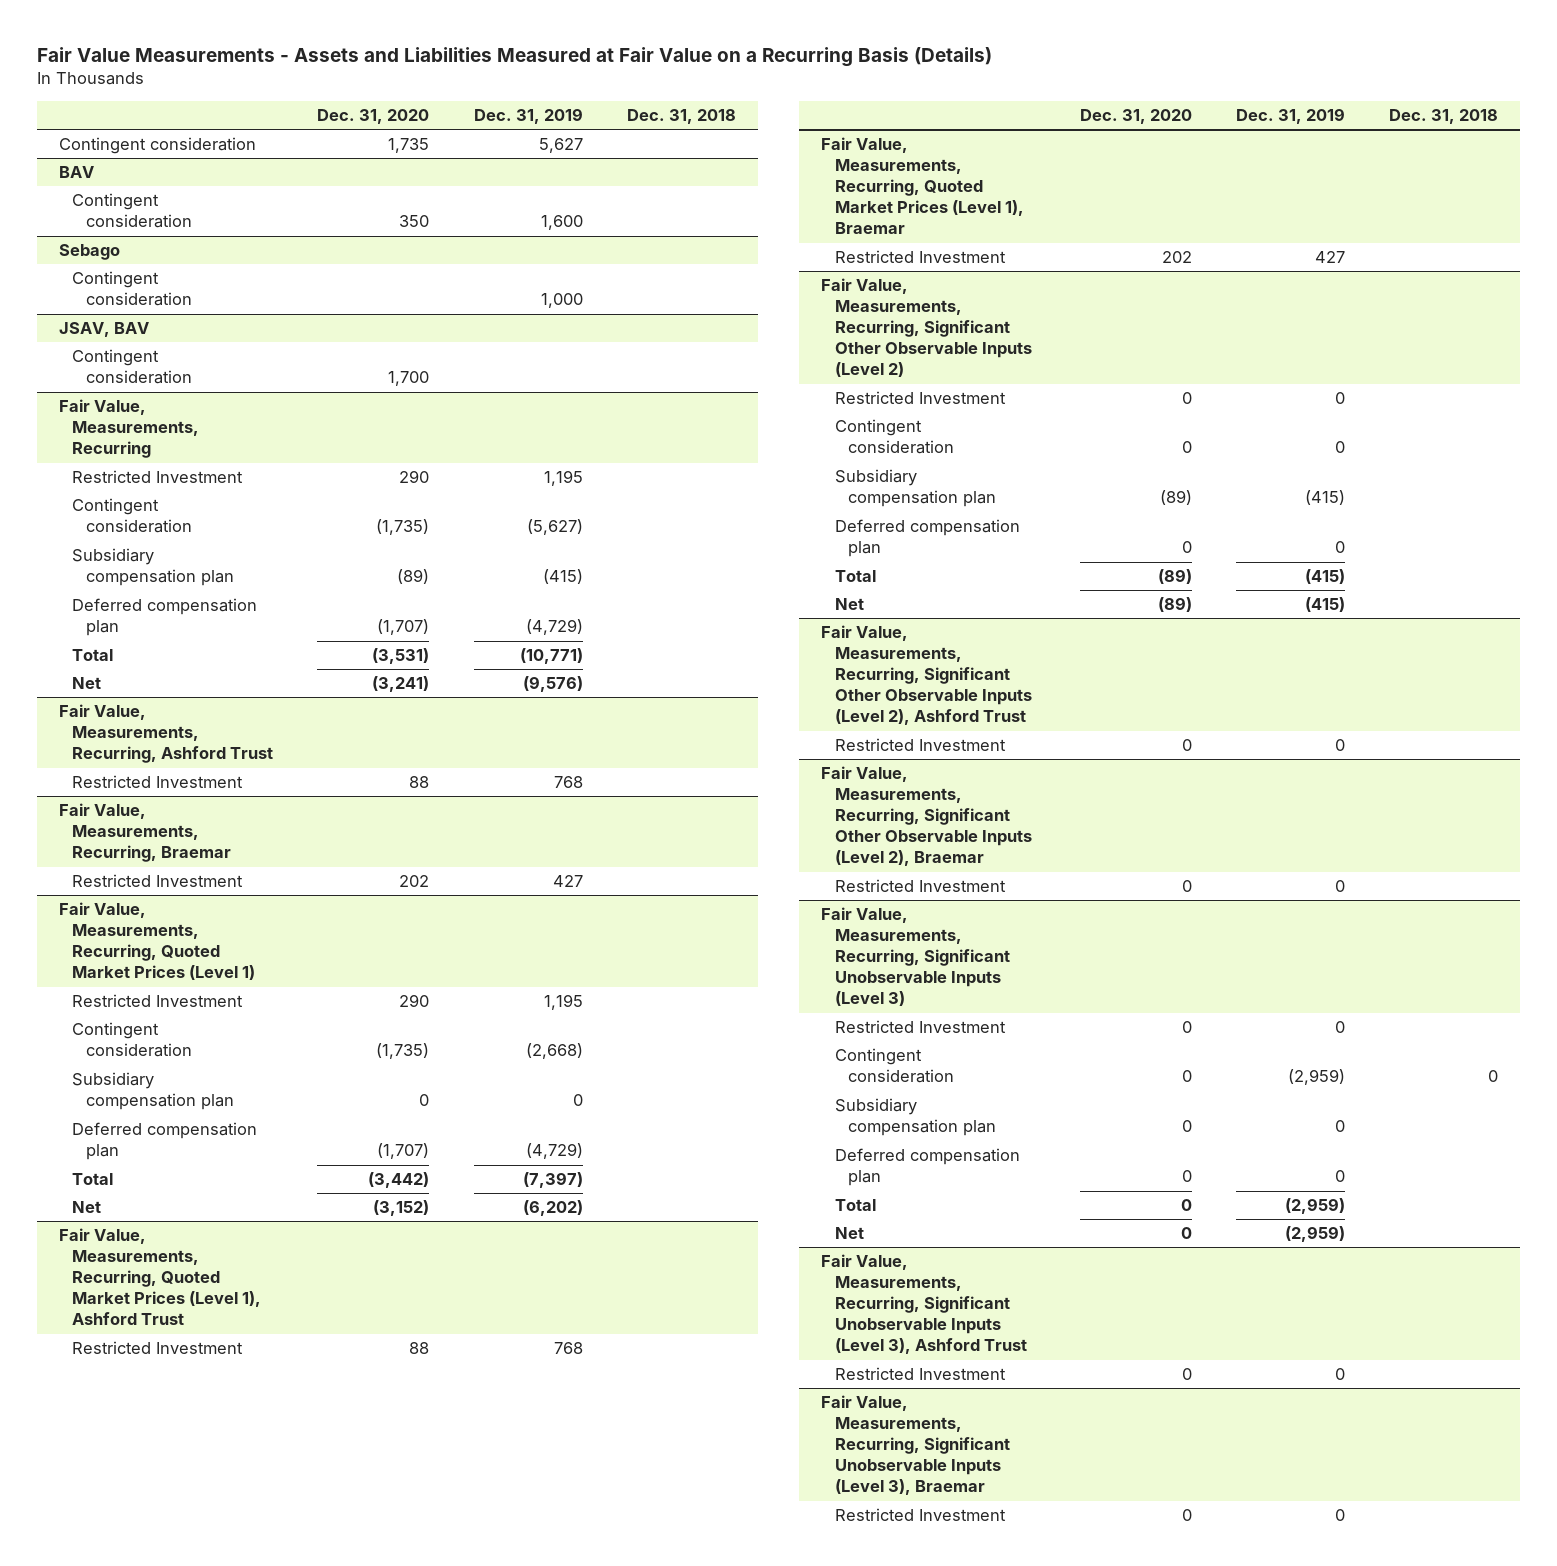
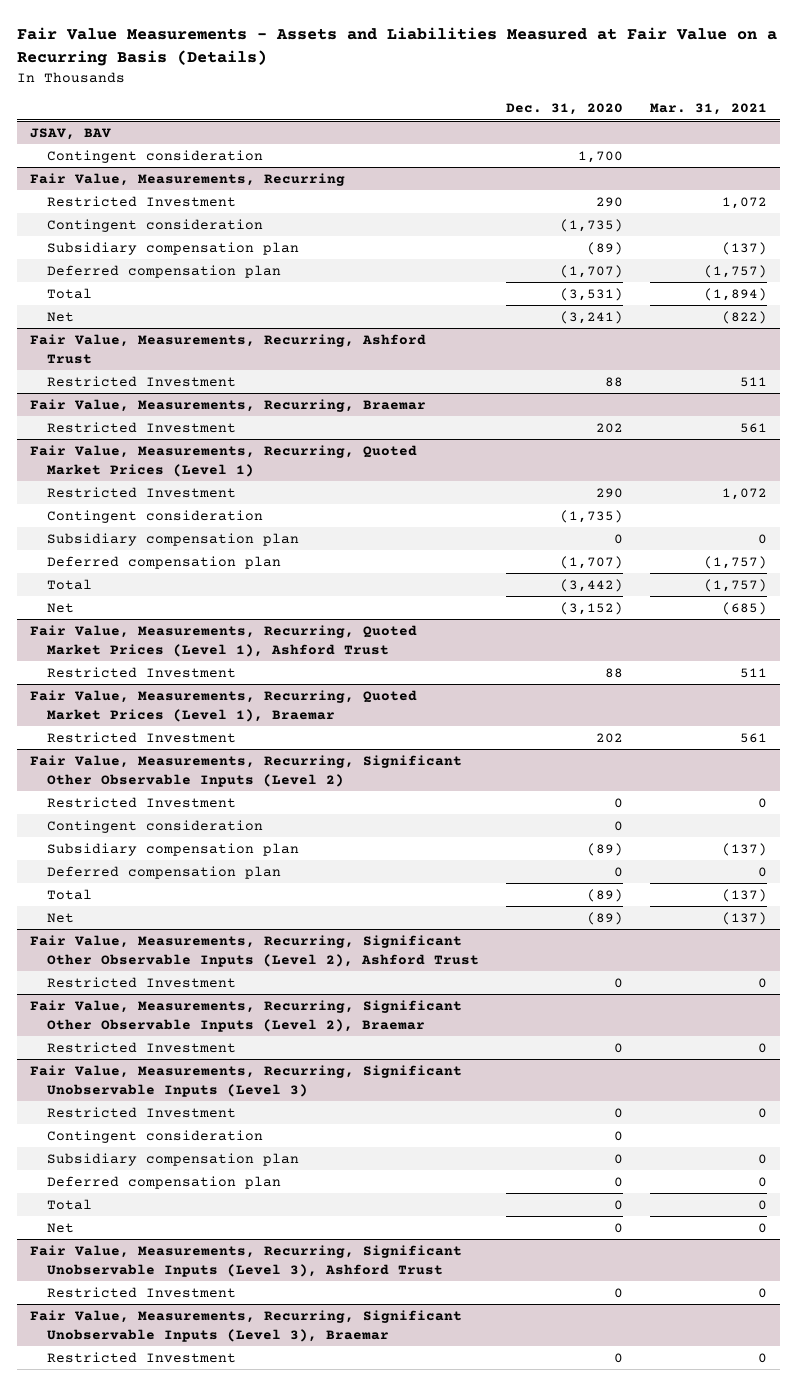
- | Dec. 31, 2020 | Dec. 31, 2019 | Dec. 31, 2018
+ | Dec. 31, 2020 | Mar. 31, 2021
- Contingent consideration | 1,735 | 5,627 |
- BAV
- Contingent consideration | 350 | 1,600 |
- Sebago
- Contingent consideration | | 1,000 |

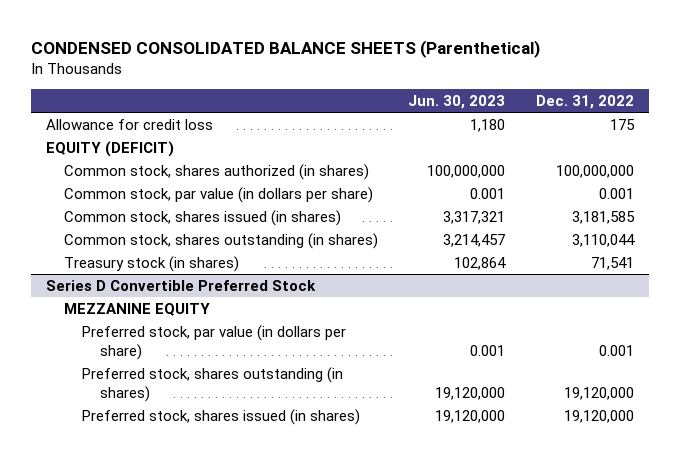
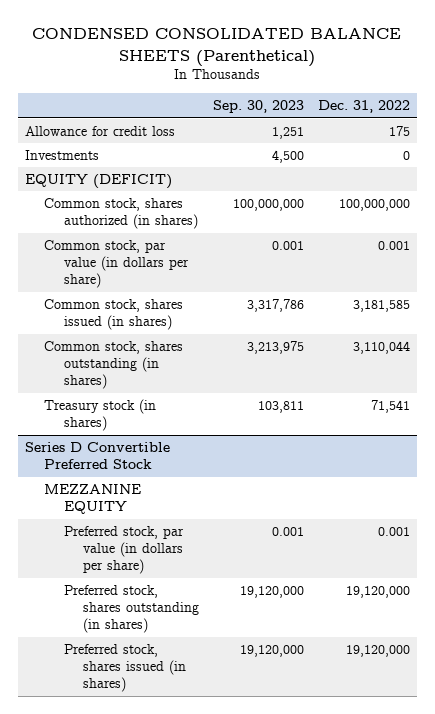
- | Jun. 30, 2023 | Dec. 31, 2022
+ | Sep. 30, 2023 | Dec. 31, 2022
+ Investments | 4,500 | 0

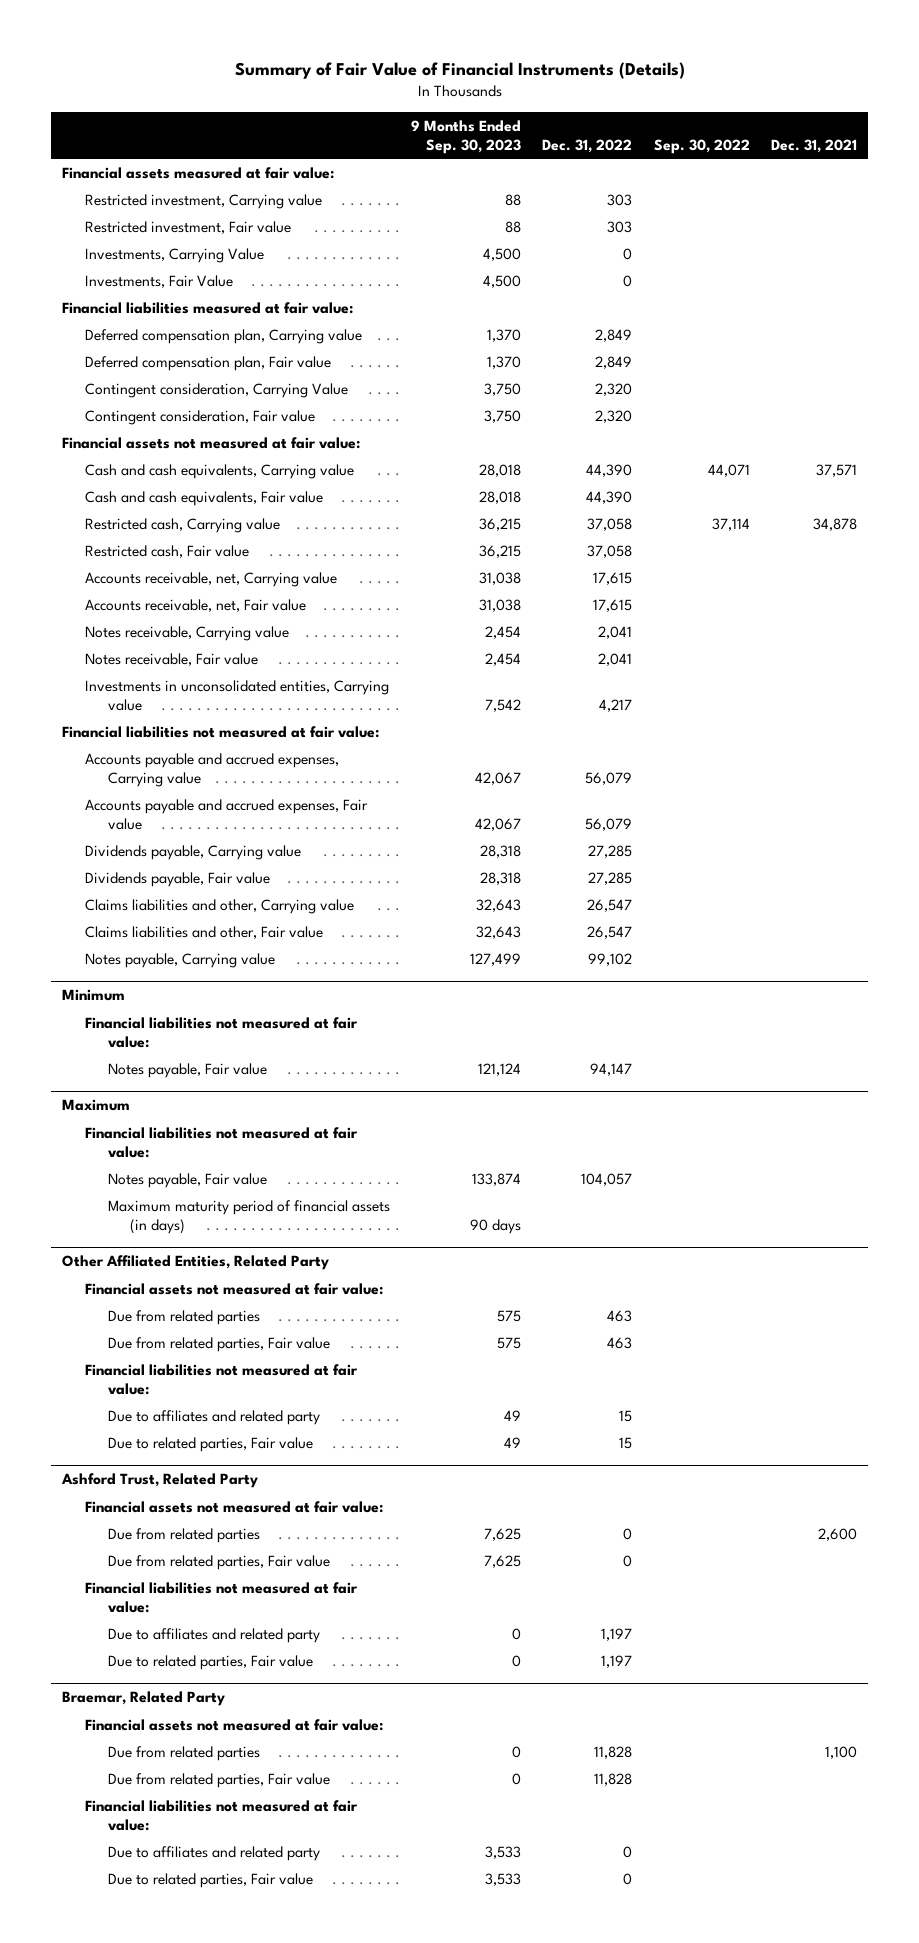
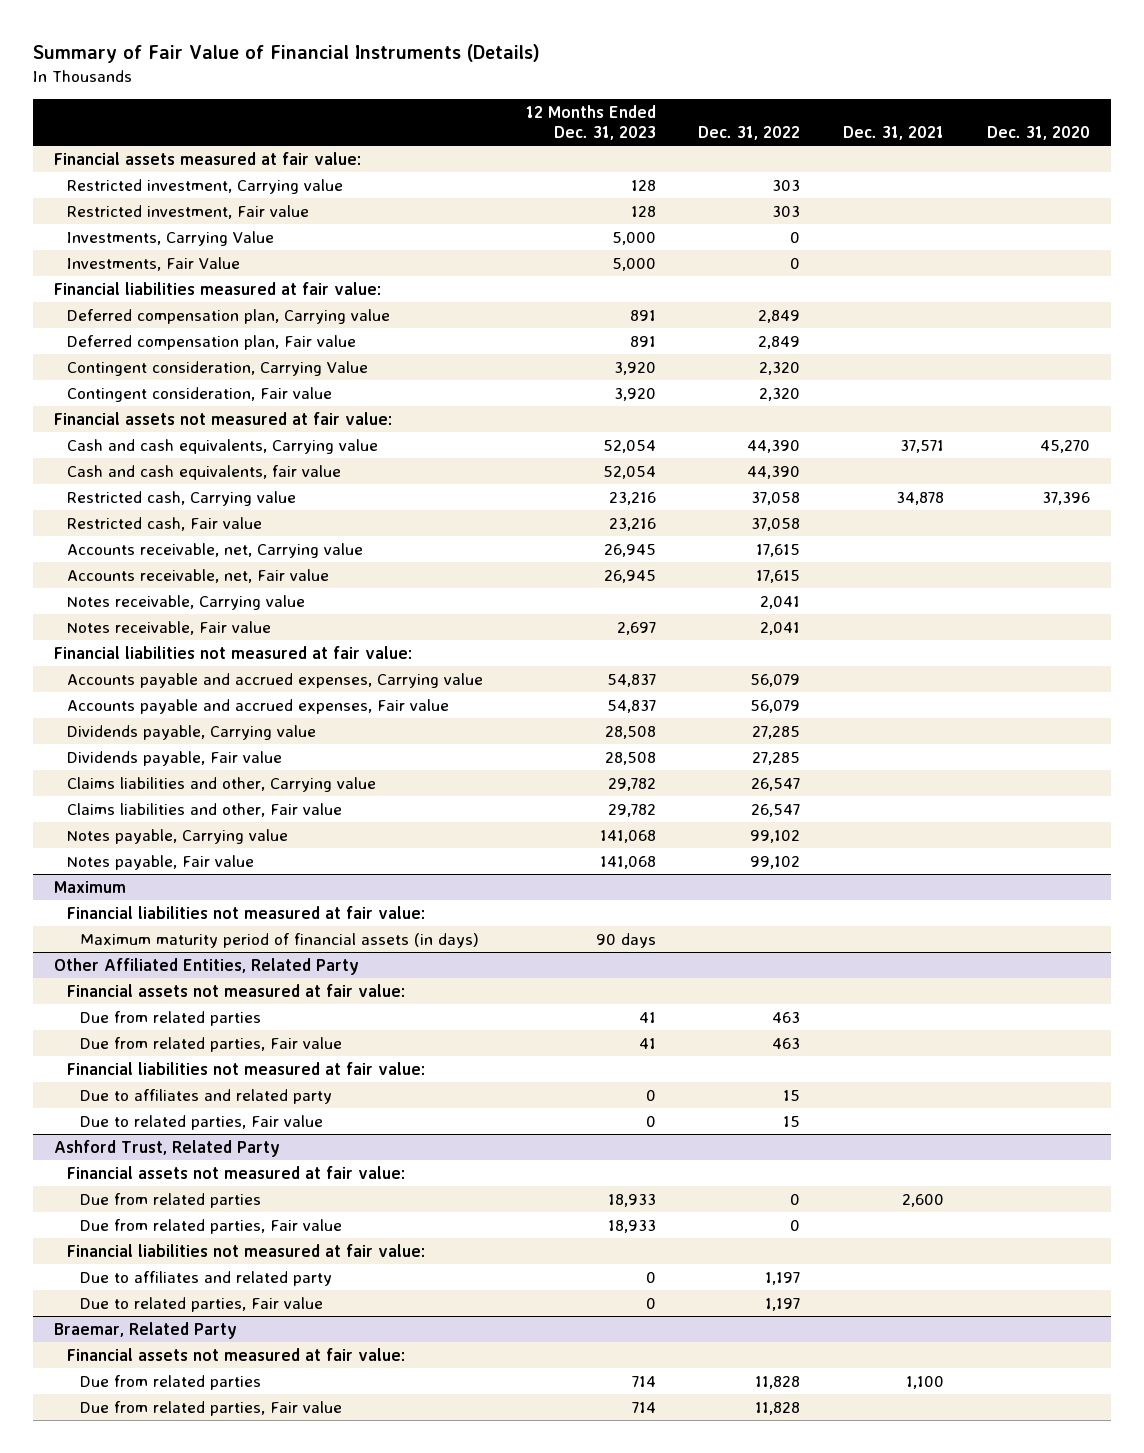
- | 9 Months Ended Sep. 30, 2023 | Dec. 31, 2022 | Sep. 30, 2022 | Dec. 31, 2021
+ | 12 Months Ended Dec. 31, 2023 | Dec. 31, 2022 | Dec. 31, 2021 | Dec. 31, 2020
- Cash and cash equivalents, Fair value | 28,018 | 44,390 | |
+ Cash and cash equivalents, fair value | 52,054 | 44,390 | |
- Investments in unconsolidated entities, Carrying value | 7,542 | 4,217 | |
- Minimum
- Financial liabilities not measured at fair value:
- Notes payable, Fair value | 121,124 | 94,147 | |
+ Notes payable, Fair value | 141,068 | 99,102 | |
@ Maximum
- Notes payable, Fair value | 133,874 | 104,057 | |
@ Braemar, Related Party
- Financial liabilities not measured at fair value:
- Due to affiliates and related party | 3,533 | 0 | |
- Due to related parties, Fair value | 3,533 | 0 | |

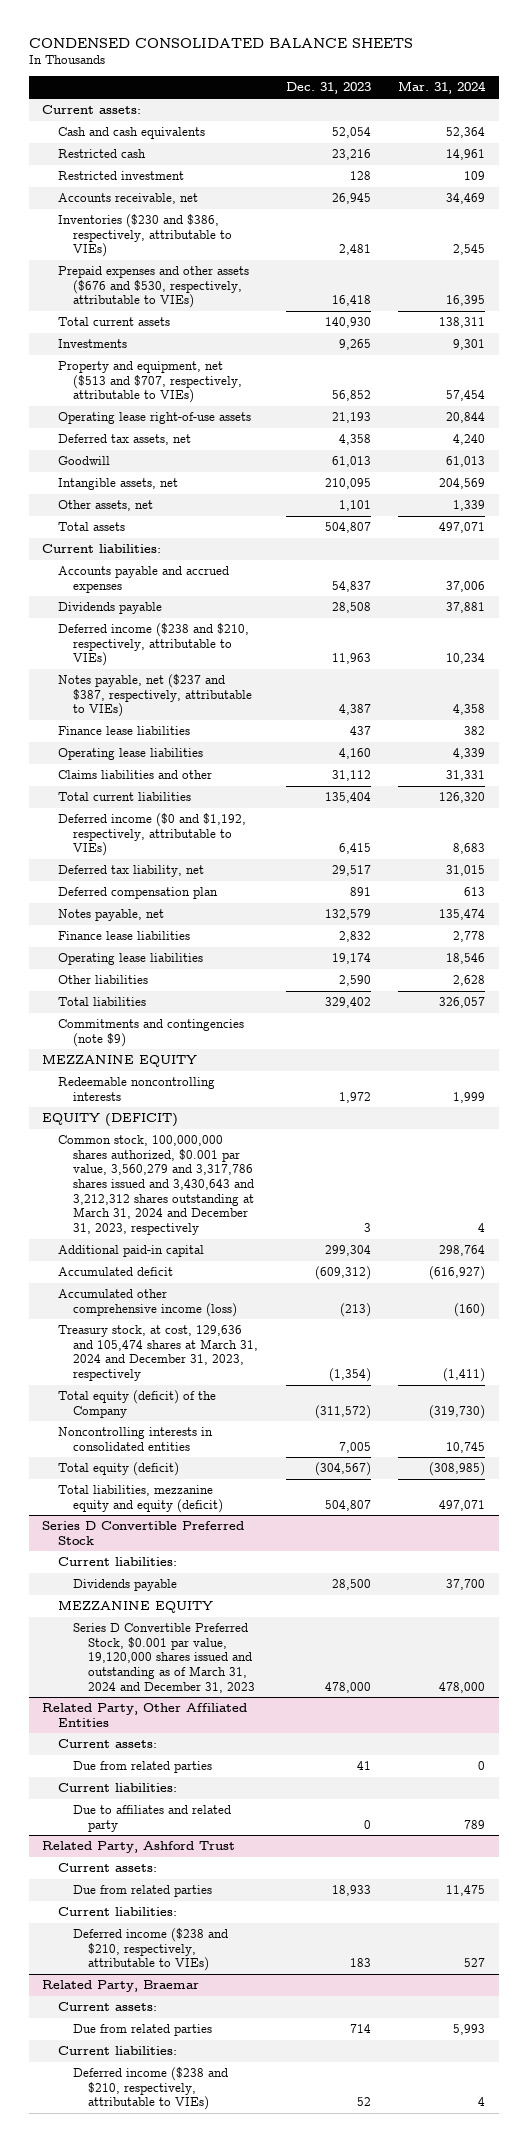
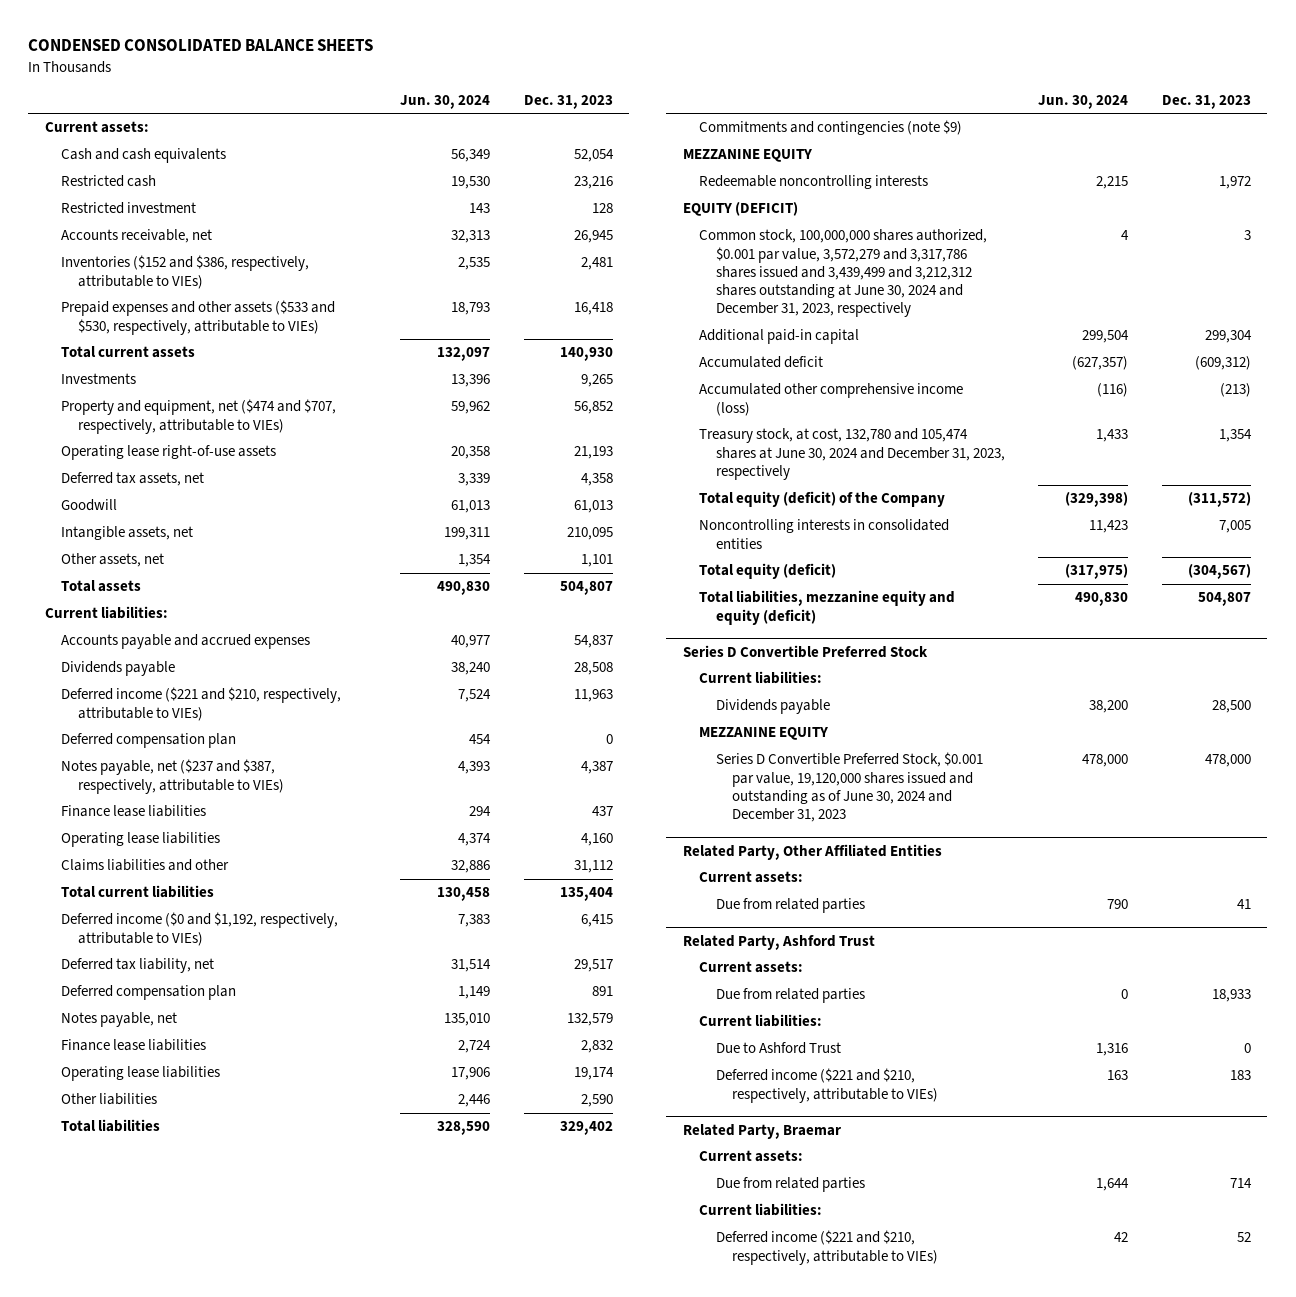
- | Dec. 31, 2023 | Mar. 31, 2024
+ | Jun. 30, 2024 | Dec. 31, 2023
- Inventories ($230 and $386, respectively, attributable to VIEs) | 2,481 | 2,545
- Prepaid expenses and other assets ($676 and $530, respectively, attributable to VIEs) | 16,418 | 16,395
+ Inventories ($152 and $386, respectively, attributable to VIEs) | 2,535 | 2,481
+ Prepaid expenses and other assets ($533 and $530, respectively, attributable to VIEs) | 18,793 | 16,418
- Property and equipment, net ($513 and $707, respectively, attributable to VIEs) | 56,852 | 57,454
+ Property and equipment, net ($474 and $707, respectively, attributable to VIEs) | 59,962 | 56,852
- Deferred income ($238 and $210, respectively, attributable to VIEs) | 11,963 | 10,234
+ Deferred income ($221 and $210, respectively, attributable to VIEs) | 7,524 | 11,963
+ Deferred compensation plan | 454 | 0
- Common stock, 100,000,000 shares authorized, $0.001 par value, 3,560,279 and 3,317,786 shares issued and 3,430,643 and 3,212,312 shares outstanding at March 31, 2024 and December 31, 2023, respectively | 3 | 4
+ Common stock, 100,000,000 shares authorized, $0.001 par value, 3,572,279 and 3,317,786 shares issued and 3,439,499 and 3,212,312 shares outstanding at June 30, 2024 and December 31, 2023, respectively | 4 | 3
- Treasury stock, at cost, 129,636 and 105,474 shares at March 31, 2024 and December 31, 2023, respectively | (1,354) | (1,411)
+ Treasury stock, at cost, 132,780 and 105,474 shares at June 30, 2024 and December 31, 2023, respectively | 1,433 | 1,354
@ Series D Convertible Preferred Stock
- Series D Convertible Preferred Stock, $0.001 par value, 19,120,000 shares issued and outstanding as of March 31, 2024 and December 31, 2023 | 478,000 | 478,000
+ Series D Convertible Preferred Stock, $0.001 par value, 19,120,000 shares issued and outstanding as of June 30, 2024 and December 31, 2023 | 478,000 | 478,000
@ Related Party, Other Affiliated Entities
- Current liabilities:
- Due to affiliates and related party | 0 | 789
@ Related Party, Ashford Trust
- Deferred income ($238 and $210, respectively, attributable to VIEs) | 183 | 527
+ Due to Ashford Trust | 1,316 | 0
+ Deferred income ($221 and $210, respectively, attributable to VIEs) | 163 | 183
@ Related Party, Braemar
- Deferred income ($238 and $210, respectively, attributable to VIEs) | 52 | 4
+ Deferred income ($221 and $210, respectively, attributable to VIEs) | 42 | 52

